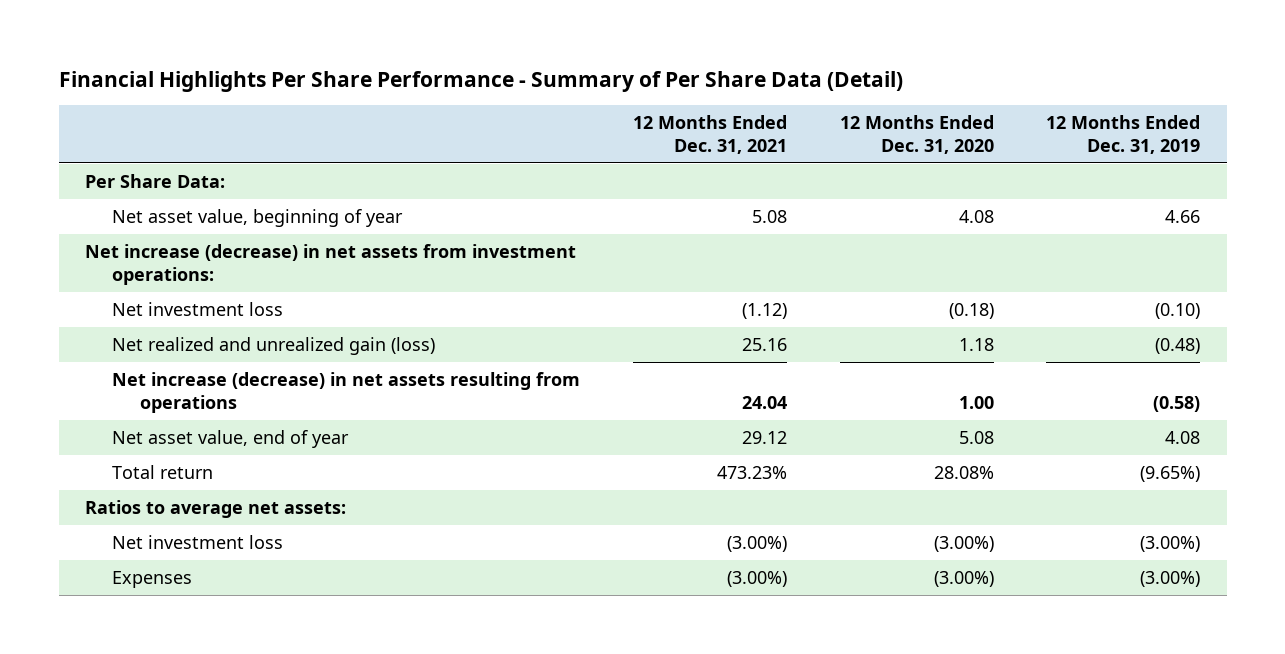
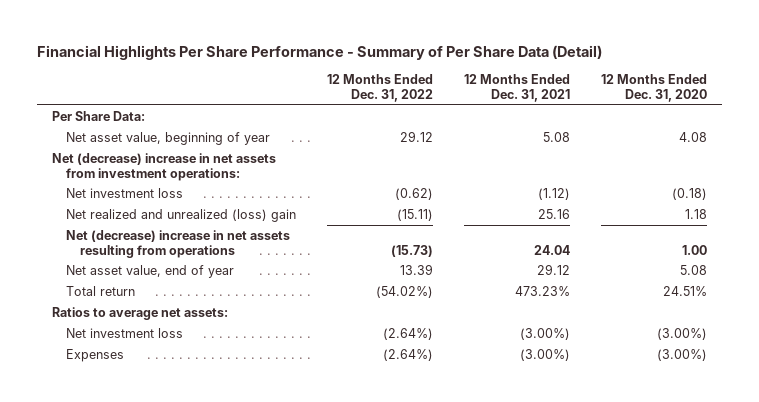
- | 12 Months Ended Dec. 31, 2021 | 12 Months Ended Dec. 31, 2020 | 12 Months Ended Dec. 31, 2019
+ | 12 Months Ended Dec. 31, 2022 | 12 Months Ended Dec. 31, 2021 | 12 Months Ended Dec. 31, 2020
- Net increase (decrease) in net assets from investment operations:
+ Net (decrease) increase in net assets from investment operations:
- Net realized and unrealized gain (loss) | 25.16 | 1.18 | (0.48)
- Net increase (decrease) in net assets resulting from operations | 24.04 | 1.00 | (0.58)
+ Net realized and unrealized (loss) gain | (15.11) | 25.16 | 1.18
+ Net (decrease) increase in net assets resulting from operations | (15.73) | 24.04 | 1.00
- Total return | 473.23% | 28.08% | (9.65%)
+ Total return | (54.02%) | 473.23% | 24.51%

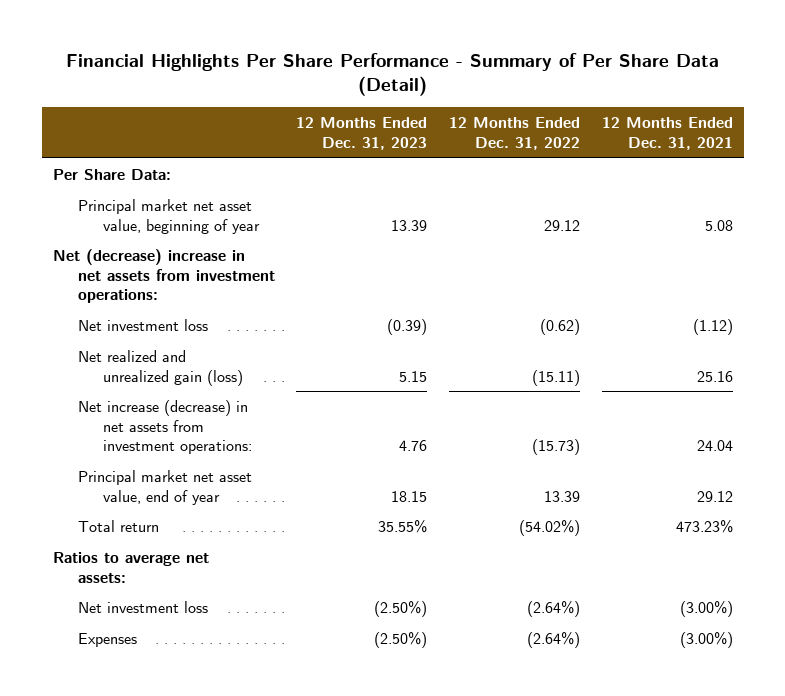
- | 12 Months Ended Dec. 31, 2022 | 12 Months Ended Dec. 31, 2021 | 12 Months Ended Dec. 31, 2020
+ | 12 Months Ended Dec. 31, 2023 | 12 Months Ended Dec. 31, 2022 | 12 Months Ended Dec. 31, 2021
- Net asset value, beginning of year | 29.12 | 5.08 | 4.08
+ Principal market net asset value, beginning of year | 13.39 | 29.12 | 5.08
- Net realized and unrealized (loss) gain | (15.11) | 25.16 | 1.18
- Net (decrease) increase in net assets resulting from operations | (15.73) | 24.04 | 1.00
- Net asset value, end of year | 13.39 | 29.12 | 5.08
+ Net realized and unrealized gain (loss) | 5.15 | (15.11) | 25.16
+ Net increase (decrease) in net assets from investment operations: | 4.76 | (15.73) | 24.04
+ Principal market net asset value, end of year | 18.15 | 13.39 | 29.12

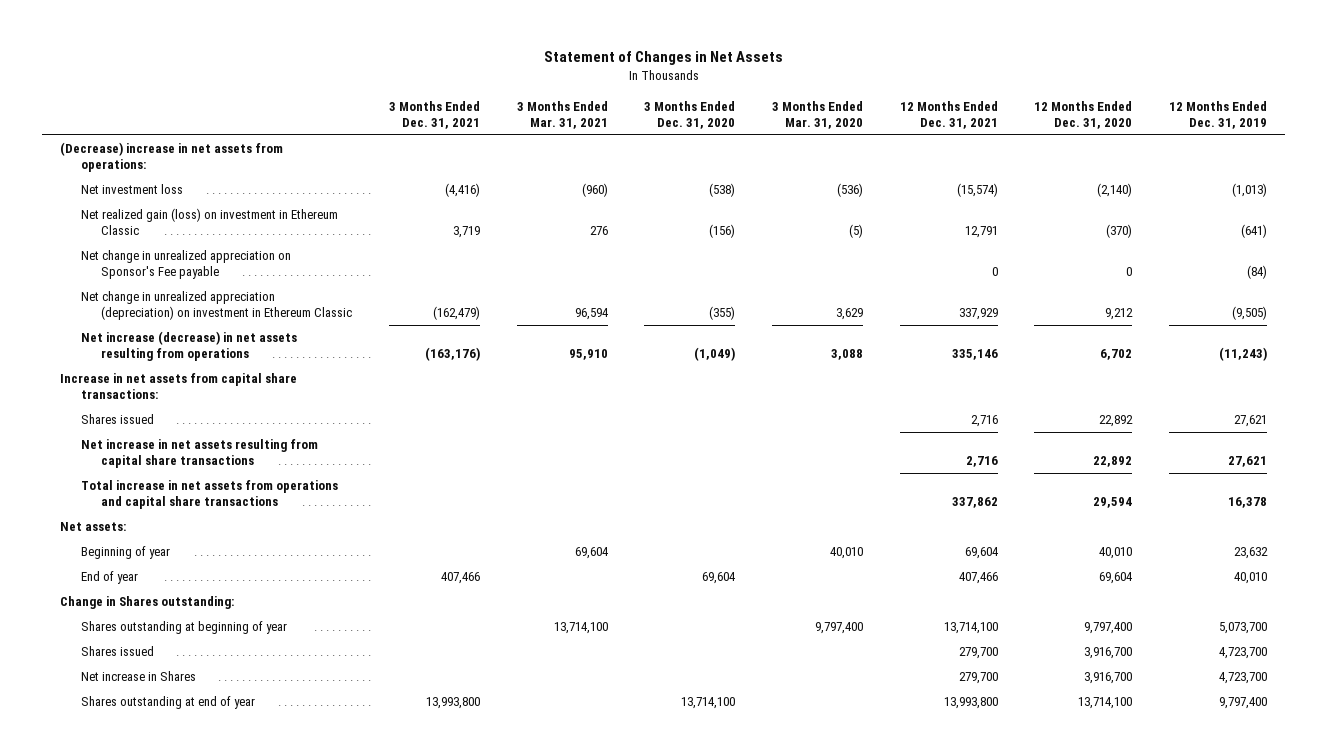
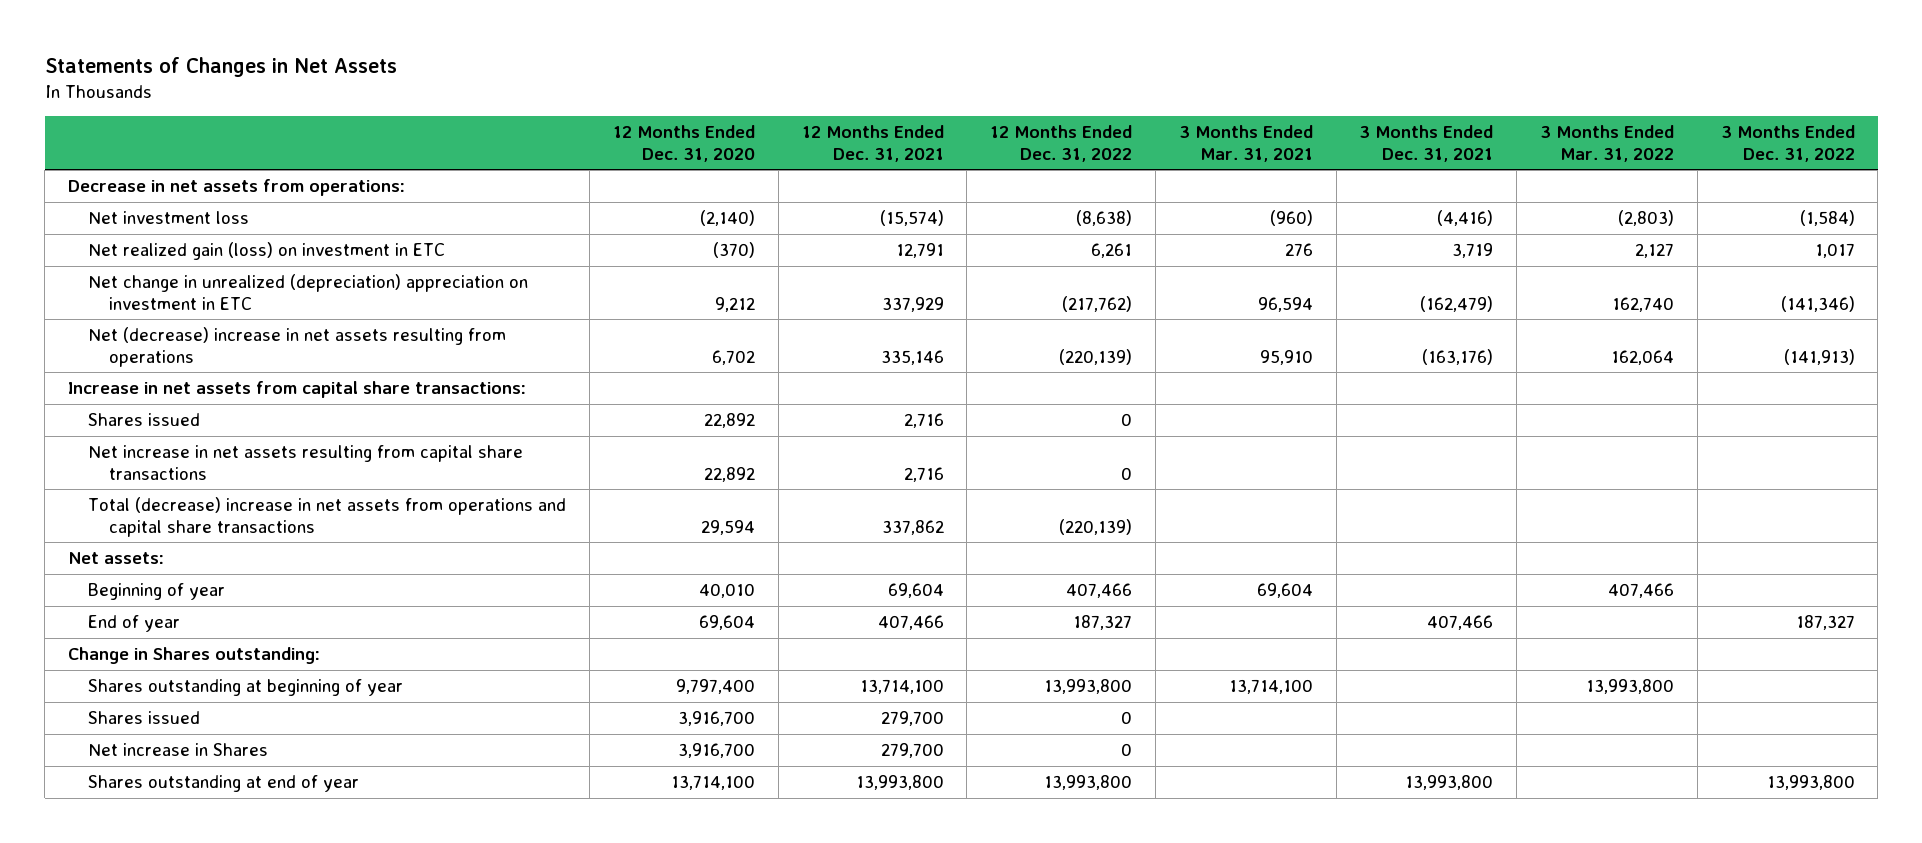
- Statement of Changes in Net Assets
+ Statements of Changes in Net Assets
- | 3 Months Ended Dec. 31, 2021 | 3 Months Ended Mar. 31, 2021 | 3 Months Ended Dec. 31, 2020 | 3 Months Ended Mar. 31, 2020 | 12 Months Ended Dec. 31, 2021 | 12 Months Ended Dec. 31, 2020 | 12 Months Ended Dec. 31, 2019
+ | 12 Months Ended Dec. 31, 2020 | 12 Months Ended Dec. 31, 2021 | 12 Months Ended Dec. 31, 2022 | 3 Months Ended Mar. 31, 2021 | 3 Months Ended Dec. 31, 2021 | 3 Months Ended Mar. 31, 2022 | 3 Months Ended Dec. 31, 2022
- (Decrease) increase in net assets from operations:
+ Decrease in net assets from operations:
- Net realized gain (loss) on investment in Ethereum Classic | 3,719 | 276 | (156) | (5) | 12,791 | (370) | (641)
- Net change in unrealized appreciation on Sponsor's Fee payable | | | | | 0 | 0 | (84)
- Net change in unrealized appreciation (depreciation) on investment in Ethereum Classic | (162,479) | 96,594 | (355) | 3,629 | 337,929 | 9,212 | (9,505)
- Net increase (decrease) in net assets resulting from operations | (163,176) | 95,910 | (1,049) | 3,088 | 335,146 | 6,702 | (11,243)
+ Net realized gain (loss) on investment in ETC | (370) | 12,791 | 6,261 | 276 | 3,719 | 2,127 | 1,017
+ Net change in unrealized (depreciation) appreciation on investment in ETC | 9,212 | 337,929 | (217,762) | 96,594 | (162,479) | 162,740 | (141,346)
+ Net (decrease) increase in net assets resulting from operations | 6,702 | 335,146 | (220,139) | 95,910 | (163,176) | 162,064 | (141,913)
- Total increase in net assets from operations and capital share transactions | | | | | 337,862 | 29,594 | 16,378
+ Total (decrease) increase in net assets from operations and capital share transactions | 29,594 | 337,862 | (220,139) | | | |

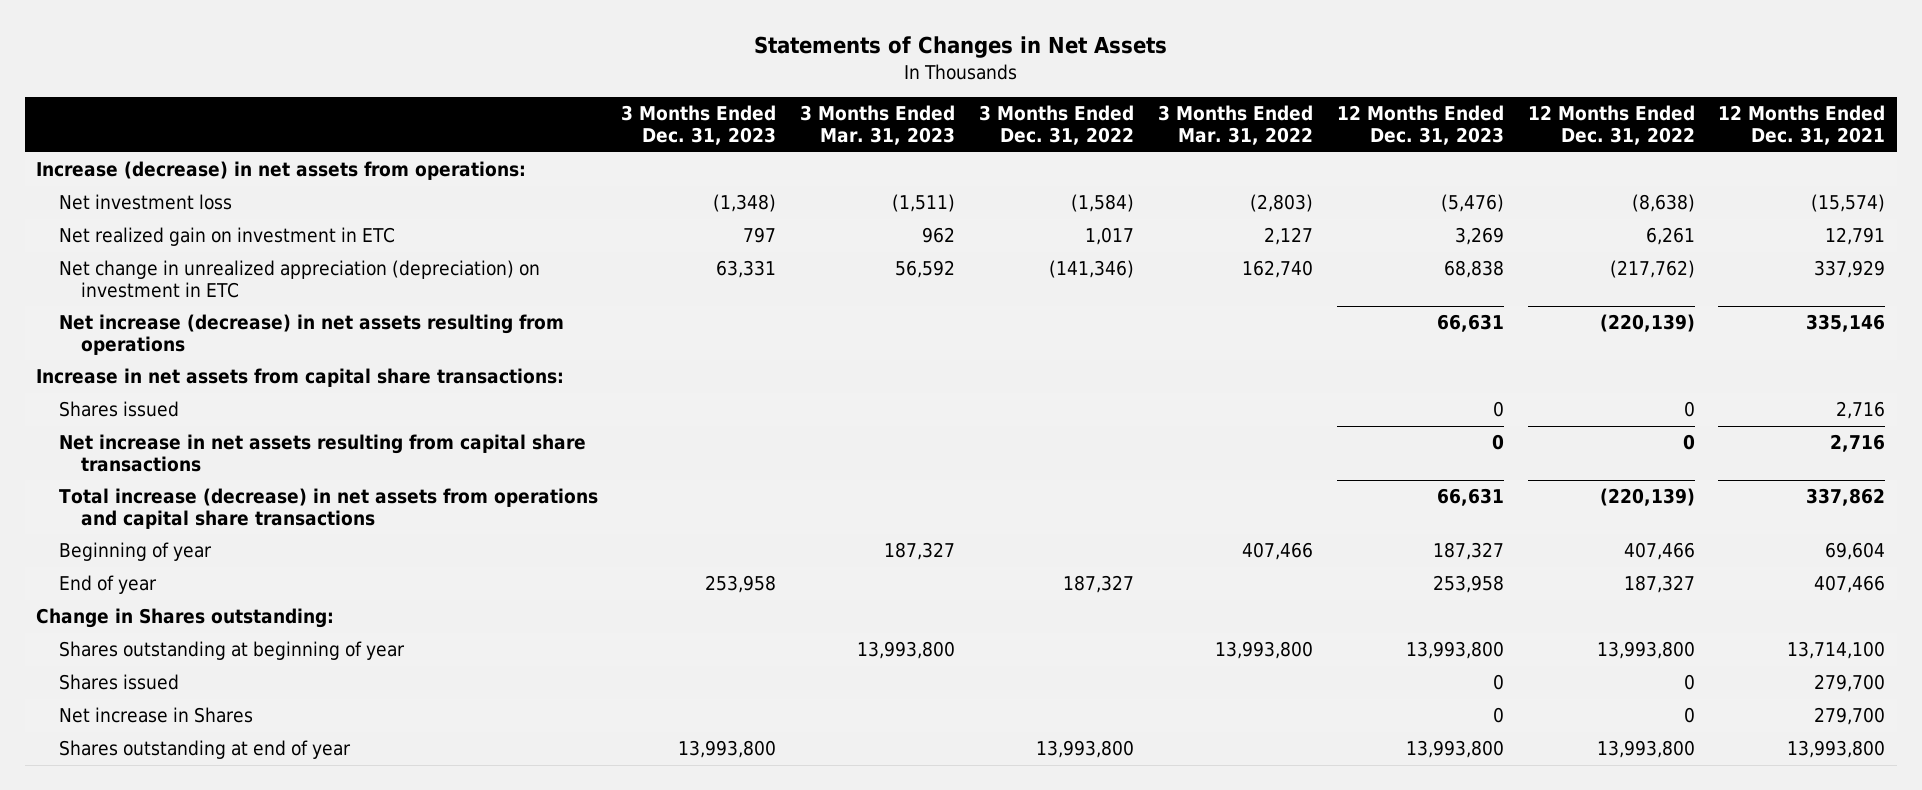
- | 12 Months Ended Dec. 31, 2020 | 12 Months Ended Dec. 31, 2021 | 12 Months Ended Dec. 31, 2022 | 3 Months Ended Mar. 31, 2021 | 3 Months Ended Dec. 31, 2021 | 3 Months Ended Mar. 31, 2022 | 3 Months Ended Dec. 31, 2022
+ | 3 Months Ended Dec. 31, 2023 | 3 Months Ended Mar. 31, 2023 | 3 Months Ended Dec. 31, 2022 | 3 Months Ended Mar. 31, 2022 | 12 Months Ended Dec. 31, 2023 | 12 Months Ended Dec. 31, 2022 | 12 Months Ended Dec. 31, 2021
- Decrease in net assets from operations:
+ Increase (decrease) in net assets from operations:
- Net realized gain (loss) on investment in ETC | (370) | 12,791 | 6,261 | 276 | 3,719 | 2,127 | 1,017
- Net change in unrealized (depreciation) appreciation on investment in ETC | 9,212 | 337,929 | (217,762) | 96,594 | (162,479) | 162,740 | (141,346)
- Net (decrease) increase in net assets resulting from operations | 6,702 | 335,146 | (220,139) | 95,910 | (163,176) | 162,064 | (141,913)
+ Net realized gain on investment in ETC | 797 | 962 | 1,017 | 2,127 | 3,269 | 6,261 | 12,791
+ Net change in unrealized appreciation (depreciation) on investment in ETC | 63,331 | 56,592 | (141,346) | 162,740 | 68,838 | (217,762) | 337,929
+ Net increase (decrease) in net assets resulting from operations | | | | | 66,631 | (220,139) | 335,146
- Total (decrease) increase in net assets from operations and capital share transactions | 29,594 | 337,862 | (220,139) | | | |
- Net assets:
+ Total increase (decrease) in net assets from operations and capital share transactions | | | | | 66,631 | (220,139) | 337,862

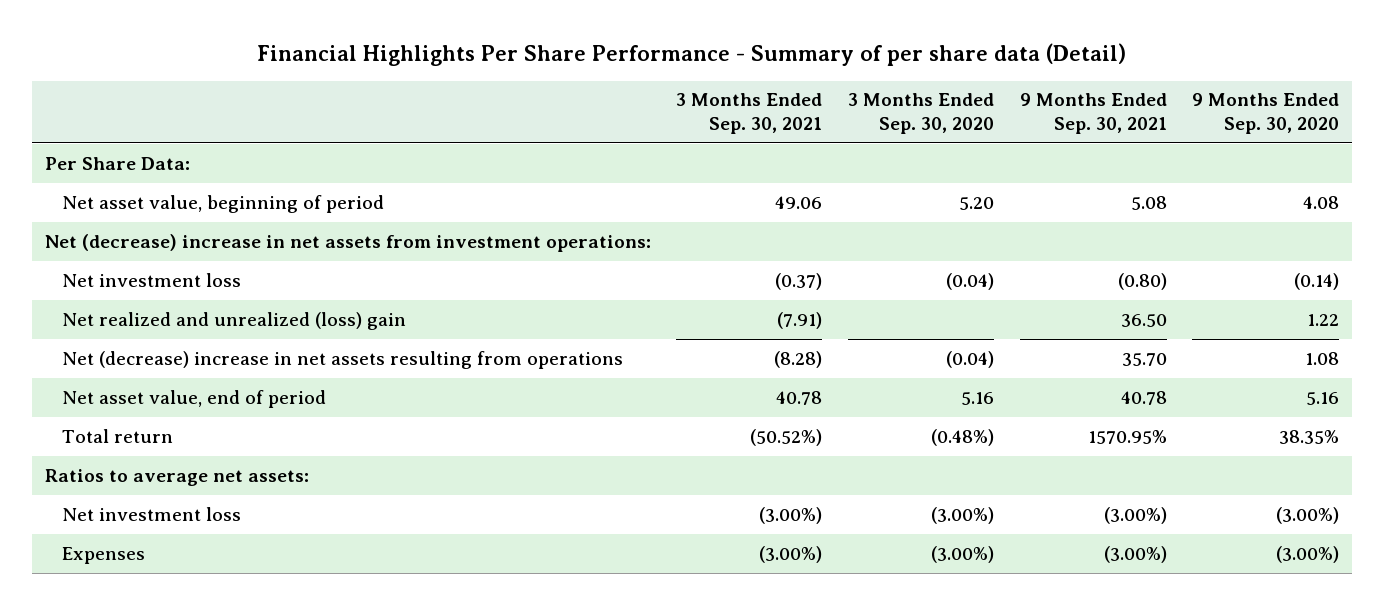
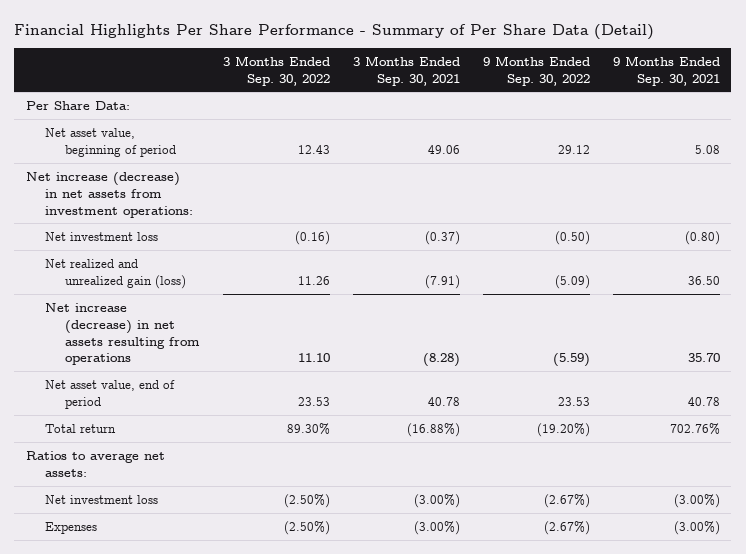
- Financial Highlights Per Share Performance - Summary of per share data (Detail)
+ Financial Highlights Per Share Performance - Summary of Per Share Data (Detail)
- | 3 Months Ended Sep. 30, 2021 | 3 Months Ended Sep. 30, 2020 | 9 Months Ended Sep. 30, 2021 | 9 Months Ended Sep. 30, 2020
+ | 3 Months Ended Sep. 30, 2022 | 3 Months Ended Sep. 30, 2021 | 9 Months Ended Sep. 30, 2022 | 9 Months Ended Sep. 30, 2021
- Net (decrease) increase in net assets from investment operations:
+ Net increase (decrease) in net assets from investment operations:
- Net realized and unrealized (loss) gain | (7.91) | | 36.50 | 1.22
- Net (decrease) increase in net assets resulting from operations | (8.28) | (0.04) | 35.70 | 1.08
+ Net realized and unrealized gain (loss) | 11.26 | (7.91) | (5.09) | 36.50
+ Net increase (decrease) in net assets resulting from operations | 11.10 | (8.28) | (5.59) | 35.70
- Total return | (50.52%) | (0.48%) | 1570.95% | 38.35%
+ Total return | 89.30% | (16.88%) | (19.20%) | 702.76%

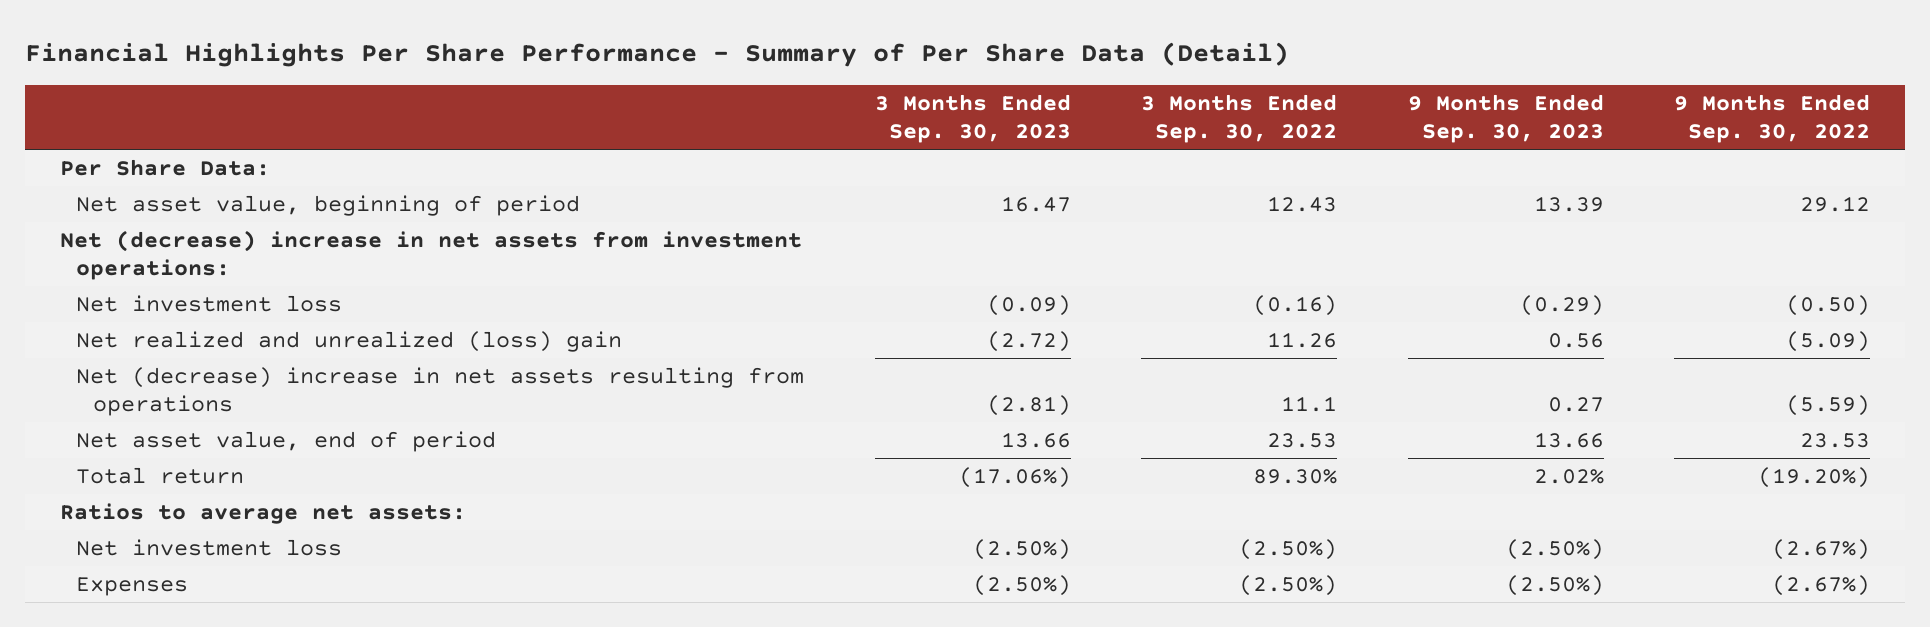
- | 3 Months Ended Sep. 30, 2022 | 3 Months Ended Sep. 30, 2021 | 9 Months Ended Sep. 30, 2022 | 9 Months Ended Sep. 30, 2021
+ | 3 Months Ended Sep. 30, 2023 | 3 Months Ended Sep. 30, 2022 | 9 Months Ended Sep. 30, 2023 | 9 Months Ended Sep. 30, 2022
- Net increase (decrease) in net assets from investment operations:
+ Net (decrease) increase in net assets from investment operations:
- Net realized and unrealized gain (loss) | 11.26 | (7.91) | (5.09) | 36.50
- Net increase (decrease) in net assets resulting from operations | 11.10 | (8.28) | (5.59) | 35.70
+ Net realized and unrealized (loss) gain | (2.72) | 11.26 | 0.56 | (5.09)
+ Net (decrease) increase in net assets resulting from operations | (2.81) | 11.1 | 0.27 | (5.59)

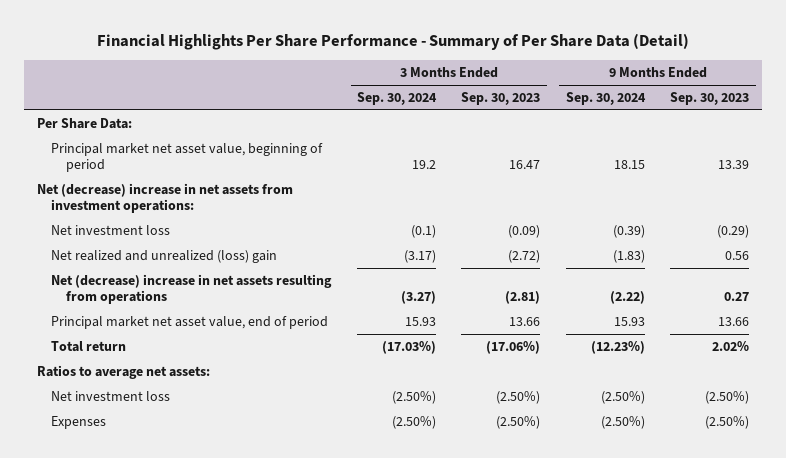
- | 3 Months Ended Sep. 30, 2023 | 3 Months Ended Sep. 30, 2022 | 9 Months Ended Sep. 30, 2023 | 9 Months Ended Sep. 30, 2022
+ | 3 Months Ended Sep. 30, 2024 | 3 Months Ended Sep. 30, 2023 | 9 Months Ended Sep. 30, 2024 | 9 Months Ended Sep. 30, 2023
- Net asset value, beginning of period | 16.47 | 12.43 | 13.39 | 29.12
+ Principal market net asset value, beginning of period | 19.2 | 16.47 | 18.15 | 13.39
- Net asset value, end of period | 13.66 | 23.53 | 13.66 | 23.53
+ Principal market net asset value, end of period | 15.93 | 13.66 | 15.93 | 13.66

